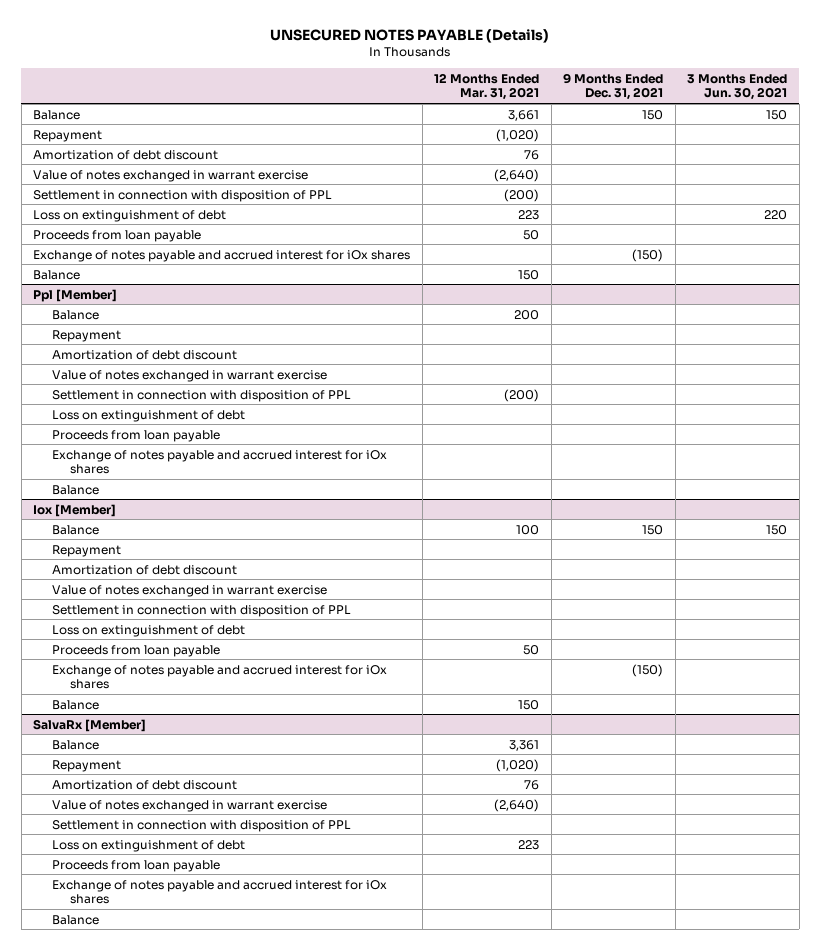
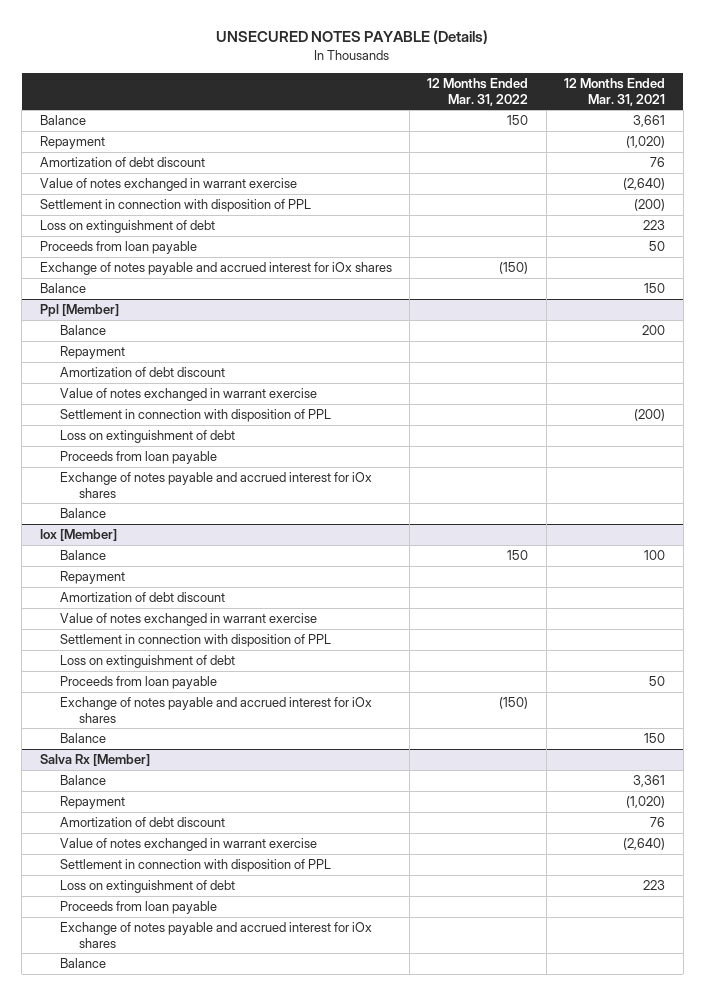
- | 12 Months Ended Mar. 31, 2021 | 9 Months Ended Dec. 31, 2021 | 3 Months Ended Jun. 30, 2021
+ | 12 Months Ended Mar. 31, 2022 | 12 Months Ended Mar. 31, 2021
- SalvaRx [Member]
+ Salva Rx [Member]

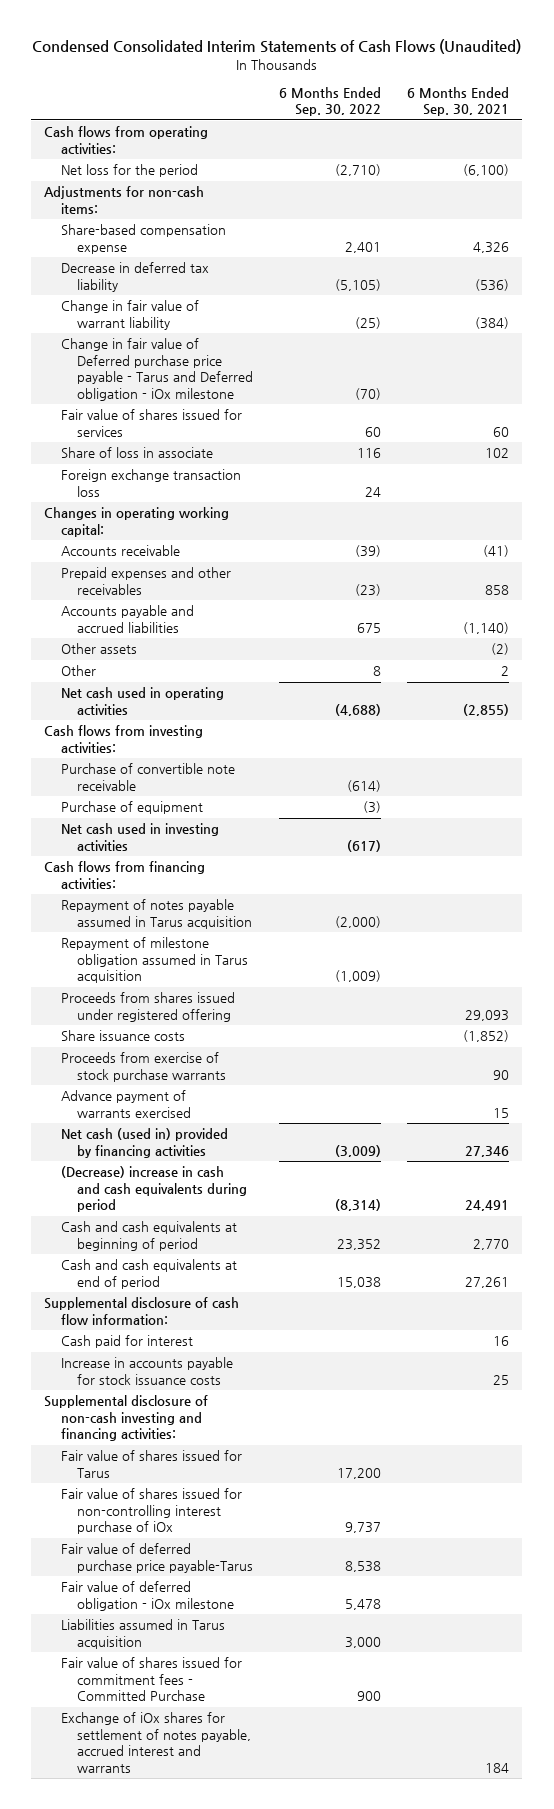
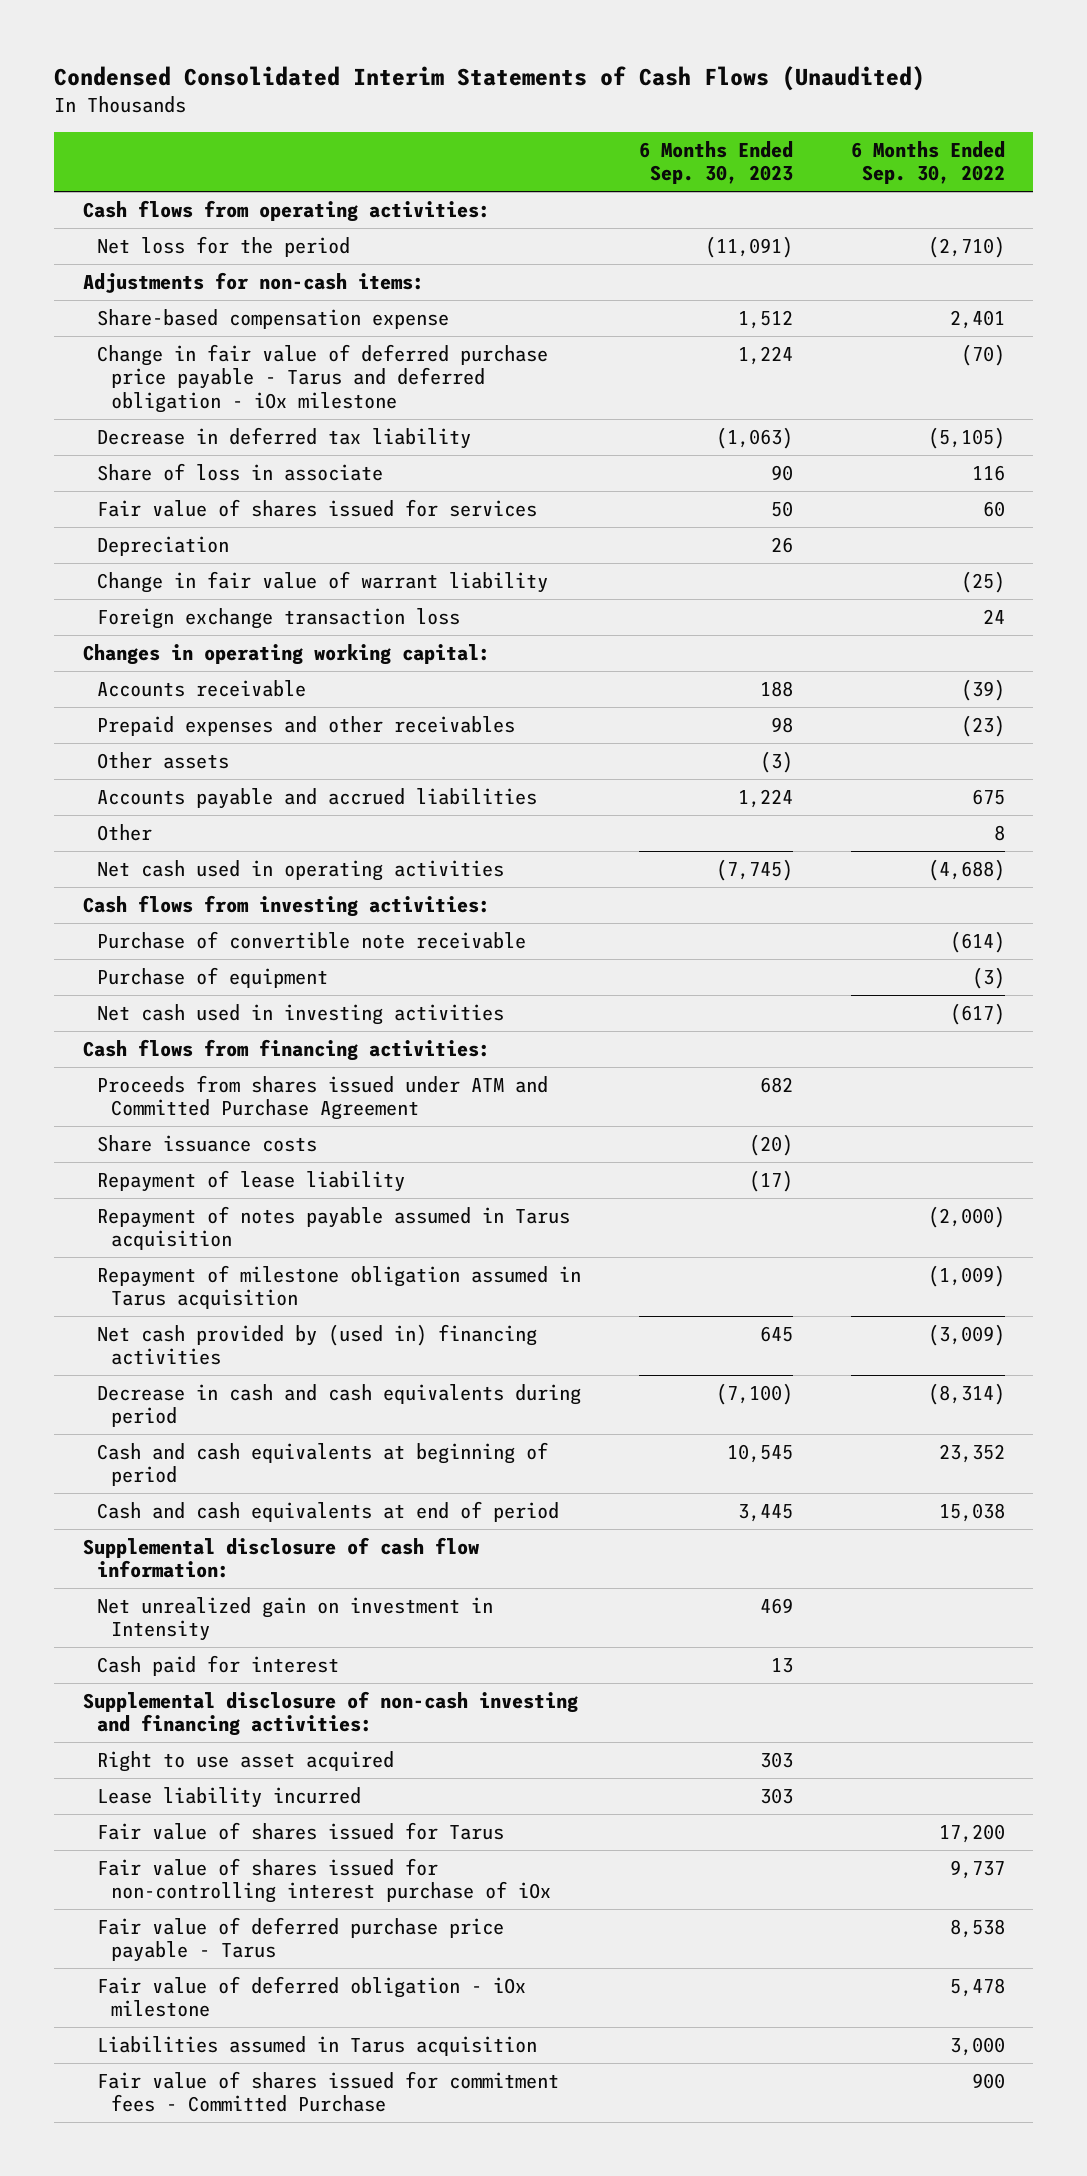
- | 6 Months Ended Sep. 30, 2022 | 6 Months Ended Sep. 30, 2021
+ | 6 Months Ended Sep. 30, 2023 | 6 Months Ended Sep. 30, 2022
+ Change in fair value of deferred purchase price payable - Tarus and deferred obligation - iOx milestone | 1,224 | (70)
- Change in fair value of Deferred purchase price payable - Tarus and Deferred obligation - iOx milestone | (70) |
moved down: Fair value of shares issued for services | 50 | 60
+ Depreciation | 26 |
moved down: Change in fair value of warrant liability | | (25)
moved down: Accounts payable and accrued liabilities | 1,224 | 675
+ Proceeds from shares issued under ATM and Committed Purchase Agreement | 682 |
moved up: Share issuance costs | (20) |
+ Repayment of lease liability | (17) |
- Proceeds from shares issued under registered offering | | 29,093
- Proceeds from exercise of stock purchase warrants | | 90
- Advance payment of warrants exercised | | 15
- Net cash (used in) provided by financing activities | (3,009) | 27,346
- (Decrease) increase in cash and cash equivalents during period | (8,314) | 24,491
+ Net cash provided by (used in) financing activities | 645 | (3,009)
+ Decrease in cash and cash equivalents during period | (7,100) | (8,314)
+ Net unrealized gain on investment in Intensity | 469 |
- Increase in accounts payable for stock issuance costs | | 25
+ Right to use asset acquired | 303 |
+ Lease liability incurred | 303 |
- Fair value of deferred purchase price payable-Tarus | 8,538 |
+ Fair value of deferred purchase price payable - Tarus | | 8,538
- Exchange of iOx shares for settlement of notes payable, accrued interest and warrants | | 184

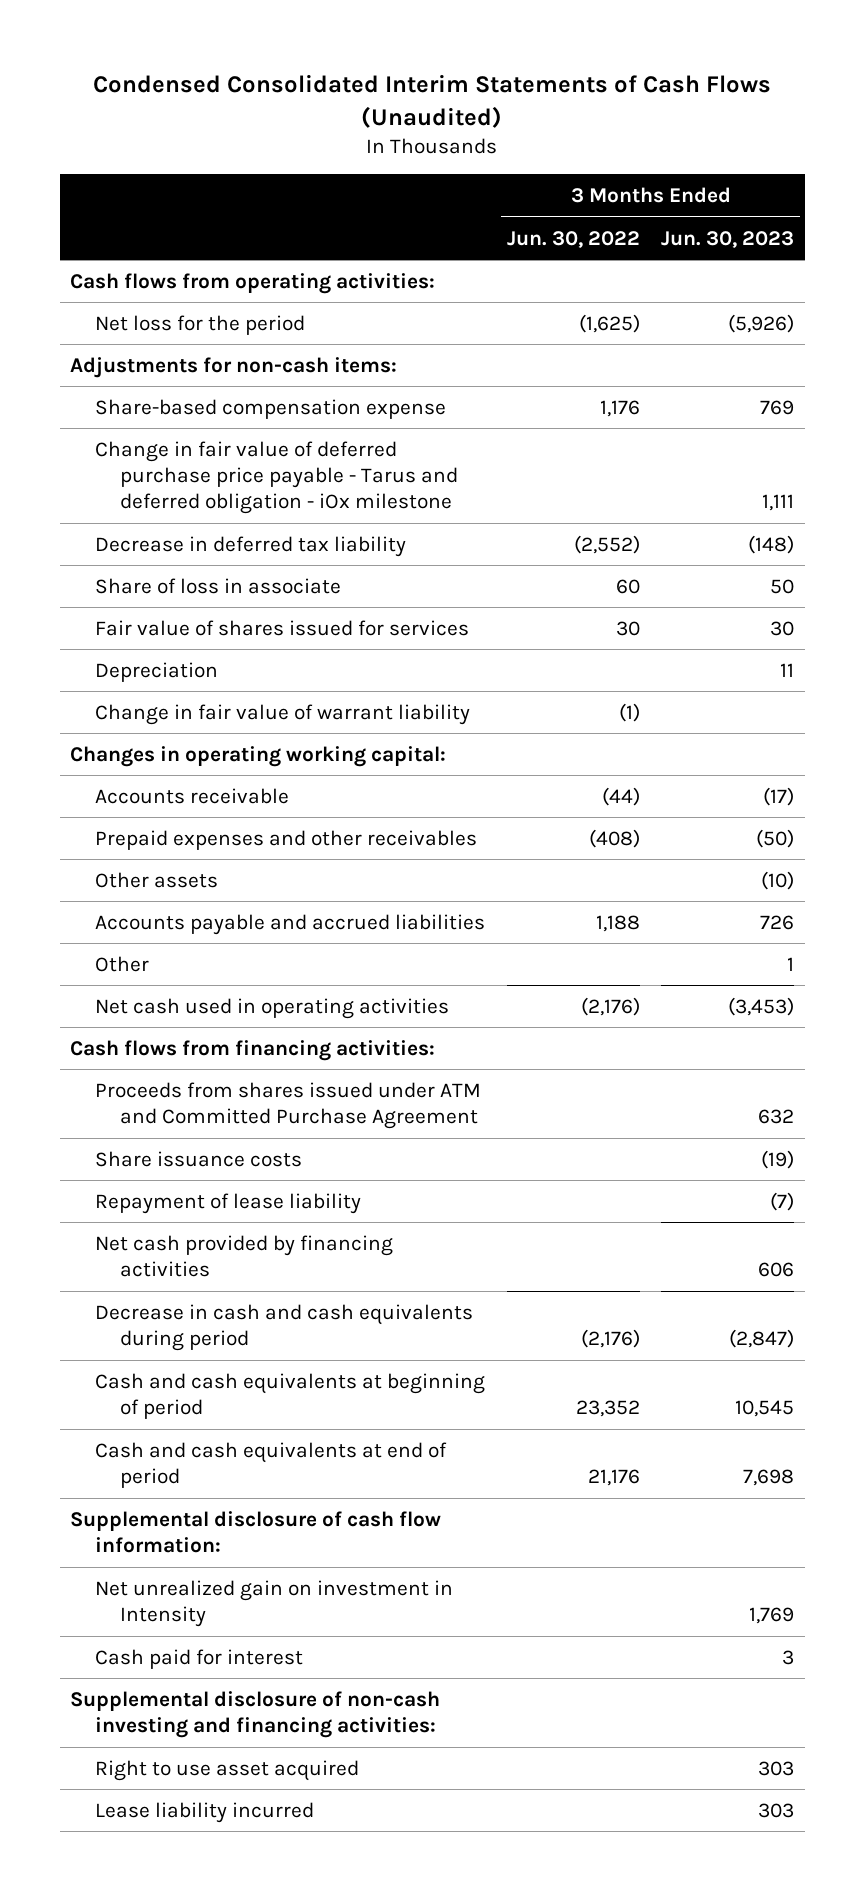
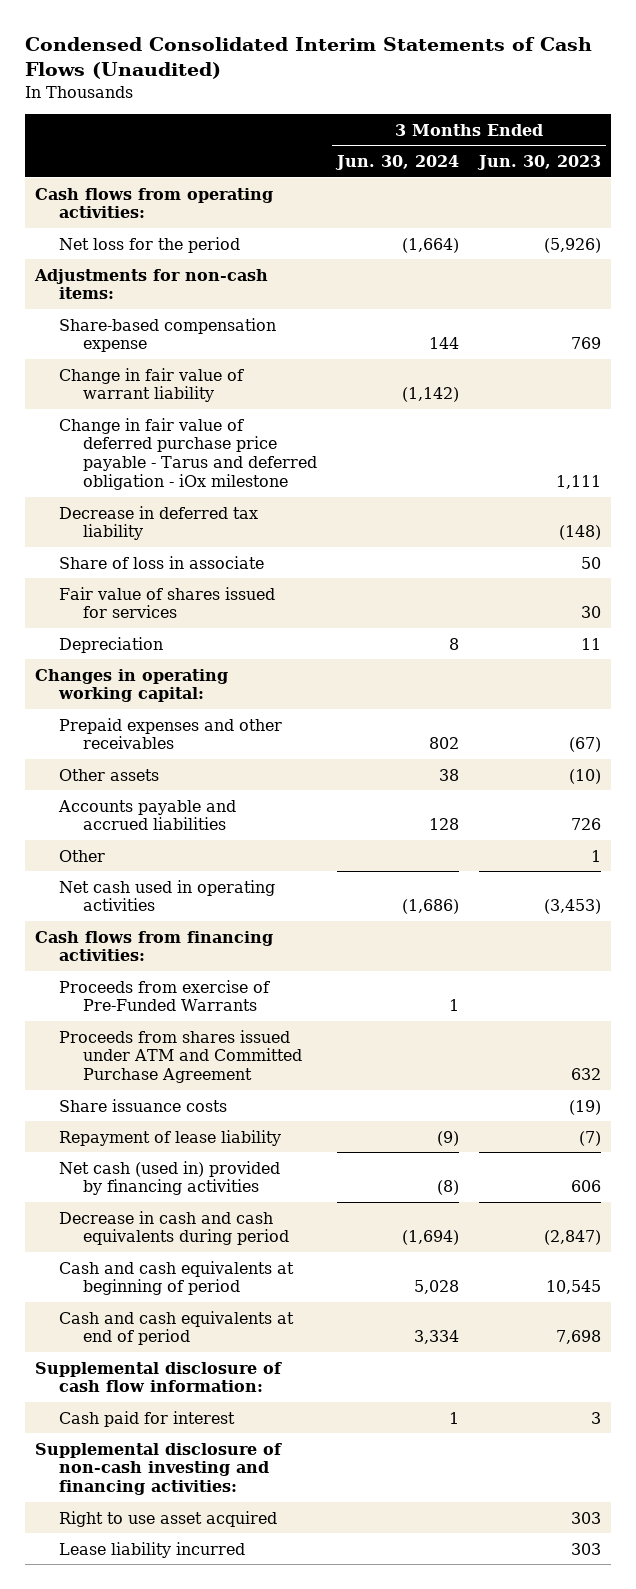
- | 3 Months Ended Jun. 30, 2022 | 3 Months Ended Jun. 30, 2023
+ | 3 Months Ended Jun. 30, 2024 | 3 Months Ended Jun. 30, 2023
moved up: Change in fair value of warrant liability | (1,142) |
- Accounts receivable | (44) | (17)
- Prepaid expenses and other receivables | (408) | (50)
+ Prepaid expenses and other receivables | 802 | (67)
+ Proceeds from exercise of Pre-Funded Warrants | 1 |
- Net cash provided by financing activities | | 606
+ Net cash (used in) provided by financing activities | (8) | 606
- Net unrealized gain on investment in Intensity | | 1,769

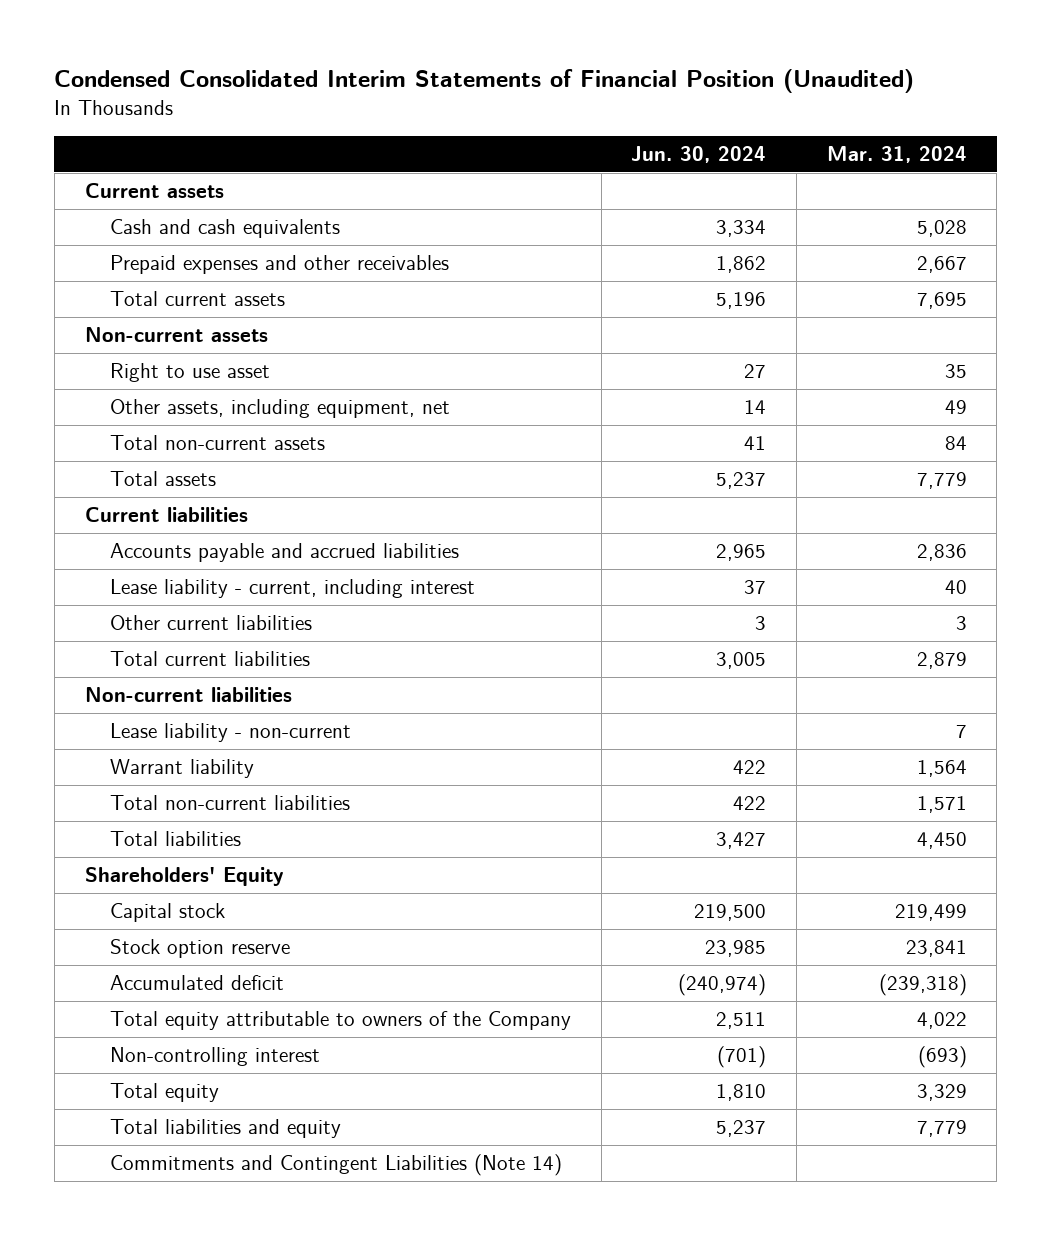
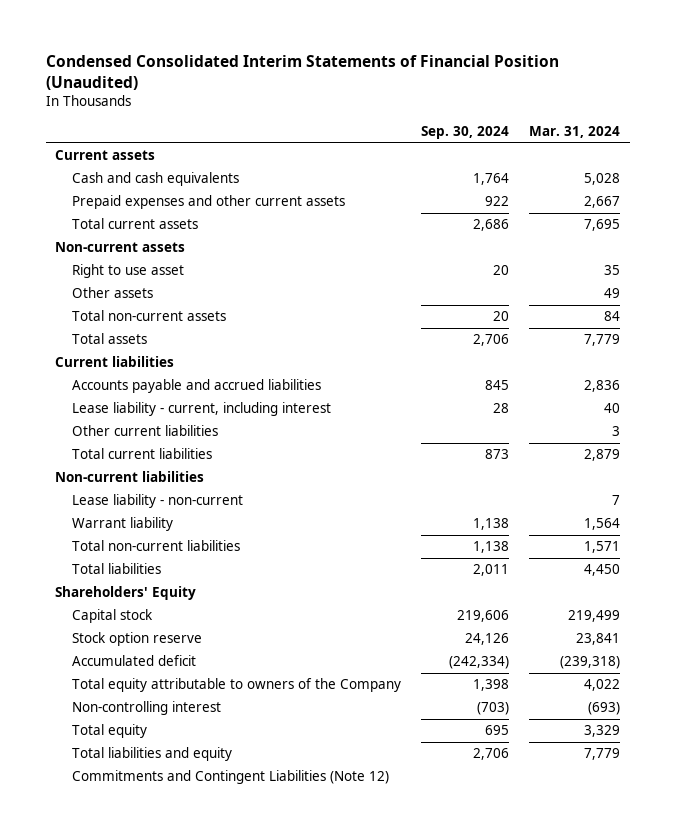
- | Jun. 30, 2024 | Mar. 31, 2024
+ | Sep. 30, 2024 | Mar. 31, 2024
- Prepaid expenses and other receivables | 1,862 | 2,667
+ Prepaid expenses and other current assets | 922 | 2,667
- Other assets, including equipment, net | 14 | 49
+ Other assets | | 49
- Commitments and Contingent Liabilities (Note 14)
+ Commitments and Contingent Liabilities (Note 12)

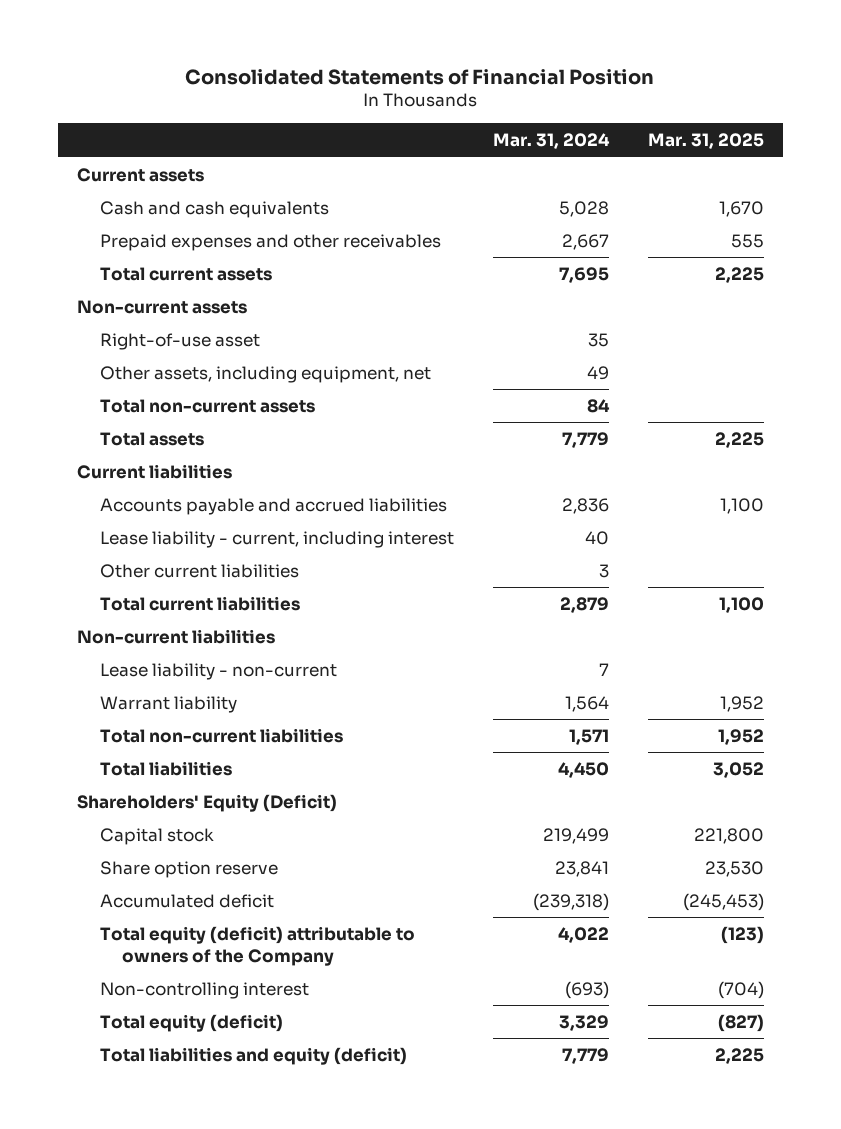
- Condensed Consolidated Interim Statements of Financial Position (Unaudited)
+ Consolidated Statements of Financial Position
- | Sep. 30, 2024 | Mar. 31, 2024
+ | Mar. 31, 2024 | Mar. 31, 2025
- Prepaid expenses and other current assets | 922 | 2,667
+ Prepaid expenses and other receivables | 2,667 | 555
- Right to use asset | 20 | 35
- Other assets | | 49
+ Right-of-use asset | 35 |
+ Other assets, including equipment, net | 49 |
- Shareholders' Equity
+ Shareholders' Equity (Deficit)
- Stock option reserve | 24,126 | 23,841
+ Share option reserve | 23,841 | 23,530
- Total equity attributable to owners of the Company | 1,398 | 4,022
+ Total equity (deficit) attributable to owners of the Company | 4,022 | (123)
- Total equity | 695 | 3,329
- Total liabilities and equity | 2,706 | 7,779
- Commitments and Contingent Liabilities (Note 12)
+ Total equity (deficit) | 3,329 | (827)
+ Total liabilities and equity (deficit) | 7,779 | 2,225

